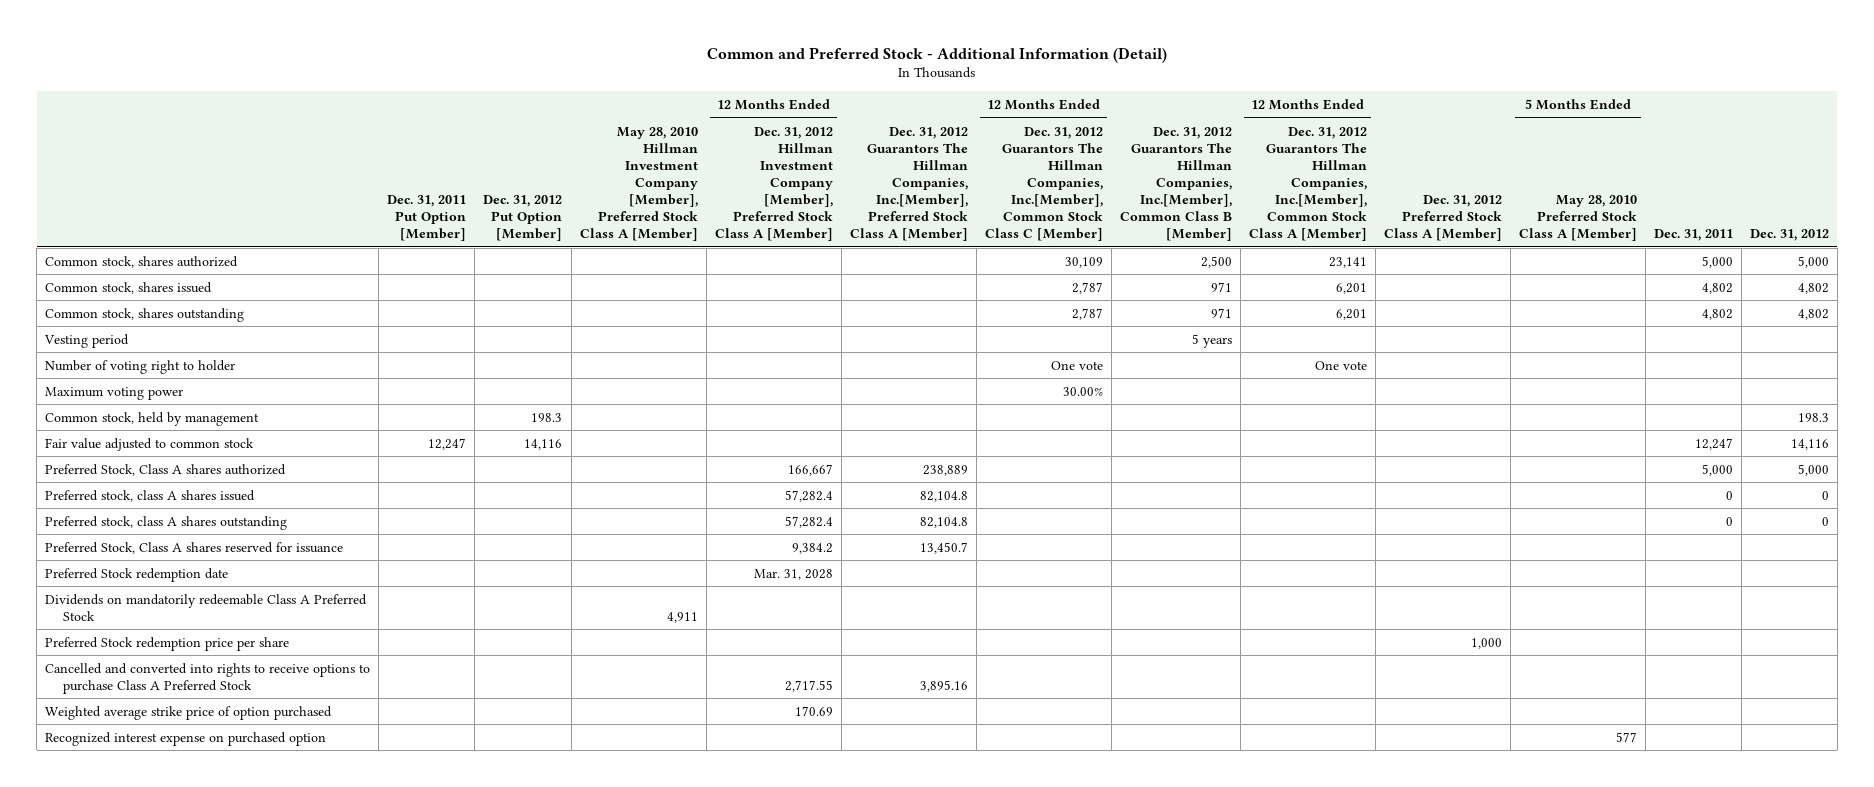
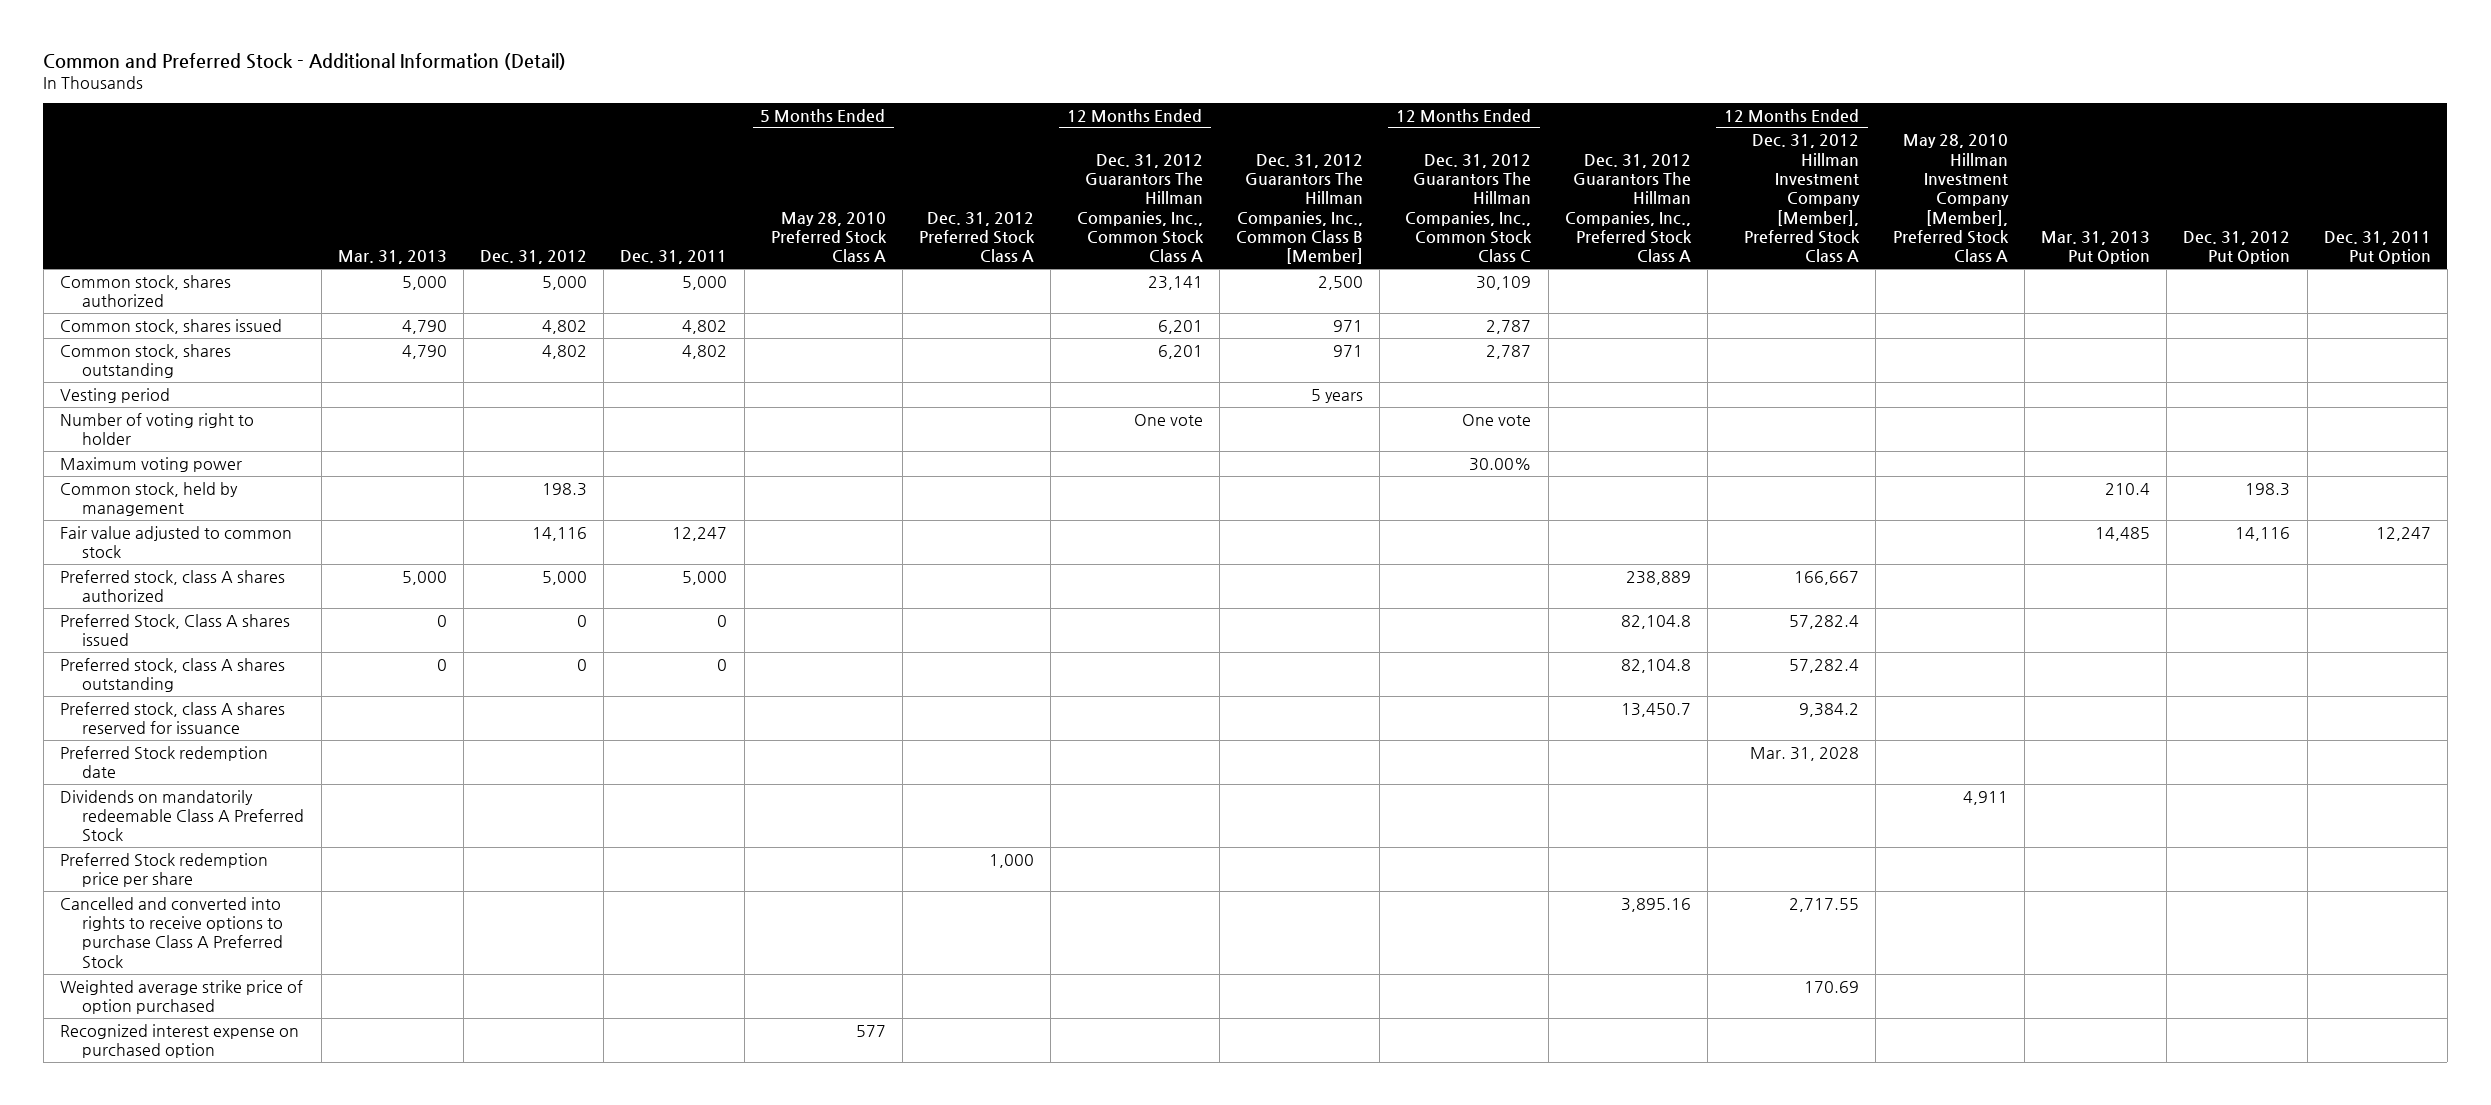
- | Dec. 31, 2011 Put Option [Member] | Dec. 31, 2012 Put Option [Member] | May 28, 2010 Hillman Investment Company [Member], Preferred Stock Class A [Member] | 12 Months Ended Dec. 31, 2012 Hillman Investment Company [Member], Preferred Stock Class A [Member] | Dec. 31, 2012 Guarantors The Hillman Companies, Inc.[Member], Preferred Stock Class A [Member] | 12 Months Ended Dec. 31, 2012 Guarantors The Hillman Companies, Inc.[Member], Common Stock Class C [Member] | Dec. 31, 2012 Guarantors The Hillman Companies, Inc.[Member], Common Class B [Member] | 12 Months Ended Dec. 31, 2012 Guarantors The Hillman Companies, Inc.[Member], Common Stock Class A [Member] | Dec. 31, 2012 Preferred Stock Class A [Member] | 5 Months Ended May 28, 2010 Preferred Stock Class A [Member] | Dec. 31, 2011 | Dec. 31, 2012
+ | Mar. 31, 2013 | Dec. 31, 2012 | Dec. 31, 2011 | 5 Months Ended May 28, 2010 Preferred Stock Class A | Dec. 31, 2012 Preferred Stock Class A | 12 Months Ended Dec. 31, 2012 Guarantors The Hillman Companies, Inc., Common Stock Class A | Dec. 31, 2012 Guarantors The Hillman Companies, Inc., Common Class B [Member] | 12 Months Ended Dec. 31, 2012 Guarantors The Hillman Companies, Inc., Common Stock Class C | Dec. 31, 2012 Guarantors The Hillman Companies, Inc., Preferred Stock Class A | 12 Months Ended Dec. 31, 2012 Hillman Investment Company [Member], Preferred Stock Class A | May 28, 2010 Hillman Investment Company [Member], Preferred Stock Class A | Mar. 31, 2013 Put Option | Dec. 31, 2012 Put Option | Dec. 31, 2011 Put Option
- Preferred Stock, Class A shares authorized | | | | 166,667 | 238,889 | | | | | | 5,000 | 5,000
- Preferred stock, class A shares issued | | | | 57,282.4 | 82,104.8 | | | | | | 0 | 0
+ Preferred stock, class A shares authorized | 5,000 | 5,000 | 5,000 | | | | | | 238,889 | 166,667 | | | |
+ Preferred Stock, Class A shares issued | 0 | 0 | 0 | | | | | | 82,104.8 | 57,282.4 | | | |
- Preferred Stock, Class A shares reserved for issuance | | | | 9,384.2 | 13,450.7 | | | | | | |
+ Preferred stock, class A shares reserved for issuance | | | | | | | | | 13,450.7 | 9,384.2 | | | |

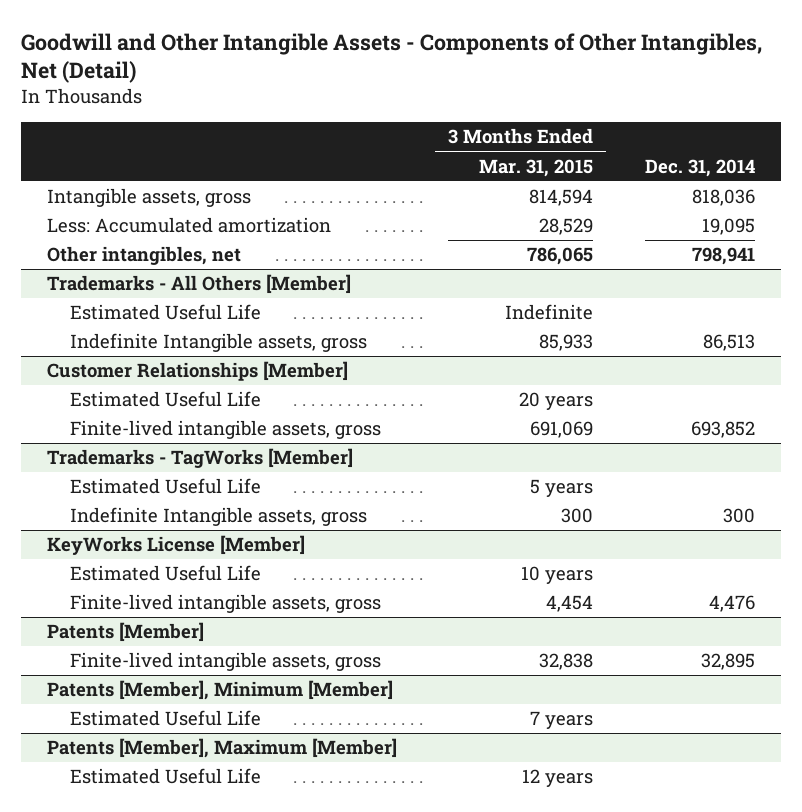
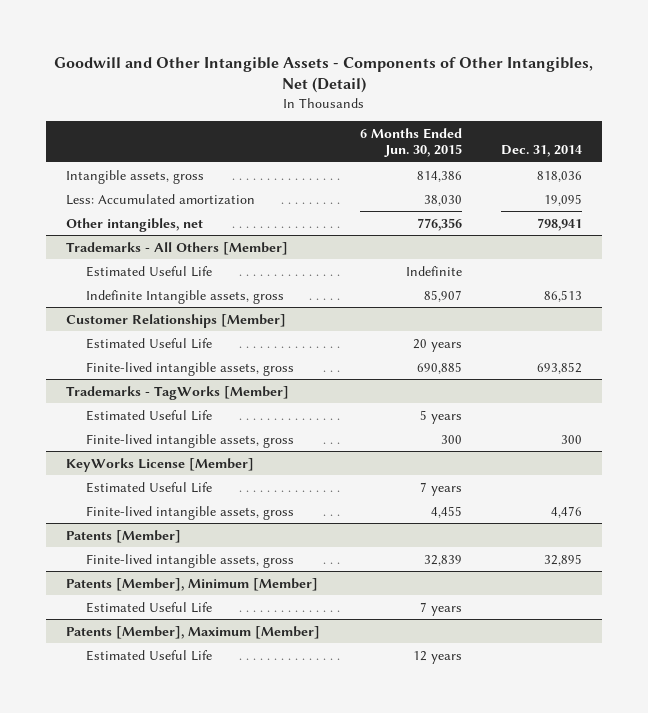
- | 3 Months Ended Mar. 31, 2015 | Dec. 31, 2014
+ | 6 Months Ended Jun. 30, 2015 | Dec. 31, 2014
@ Trademarks - TagWorks [Member]
- Indefinite Intangible assets, gross | 300 | 300
+ Finite-lived intangible assets, gross | 300 | 300

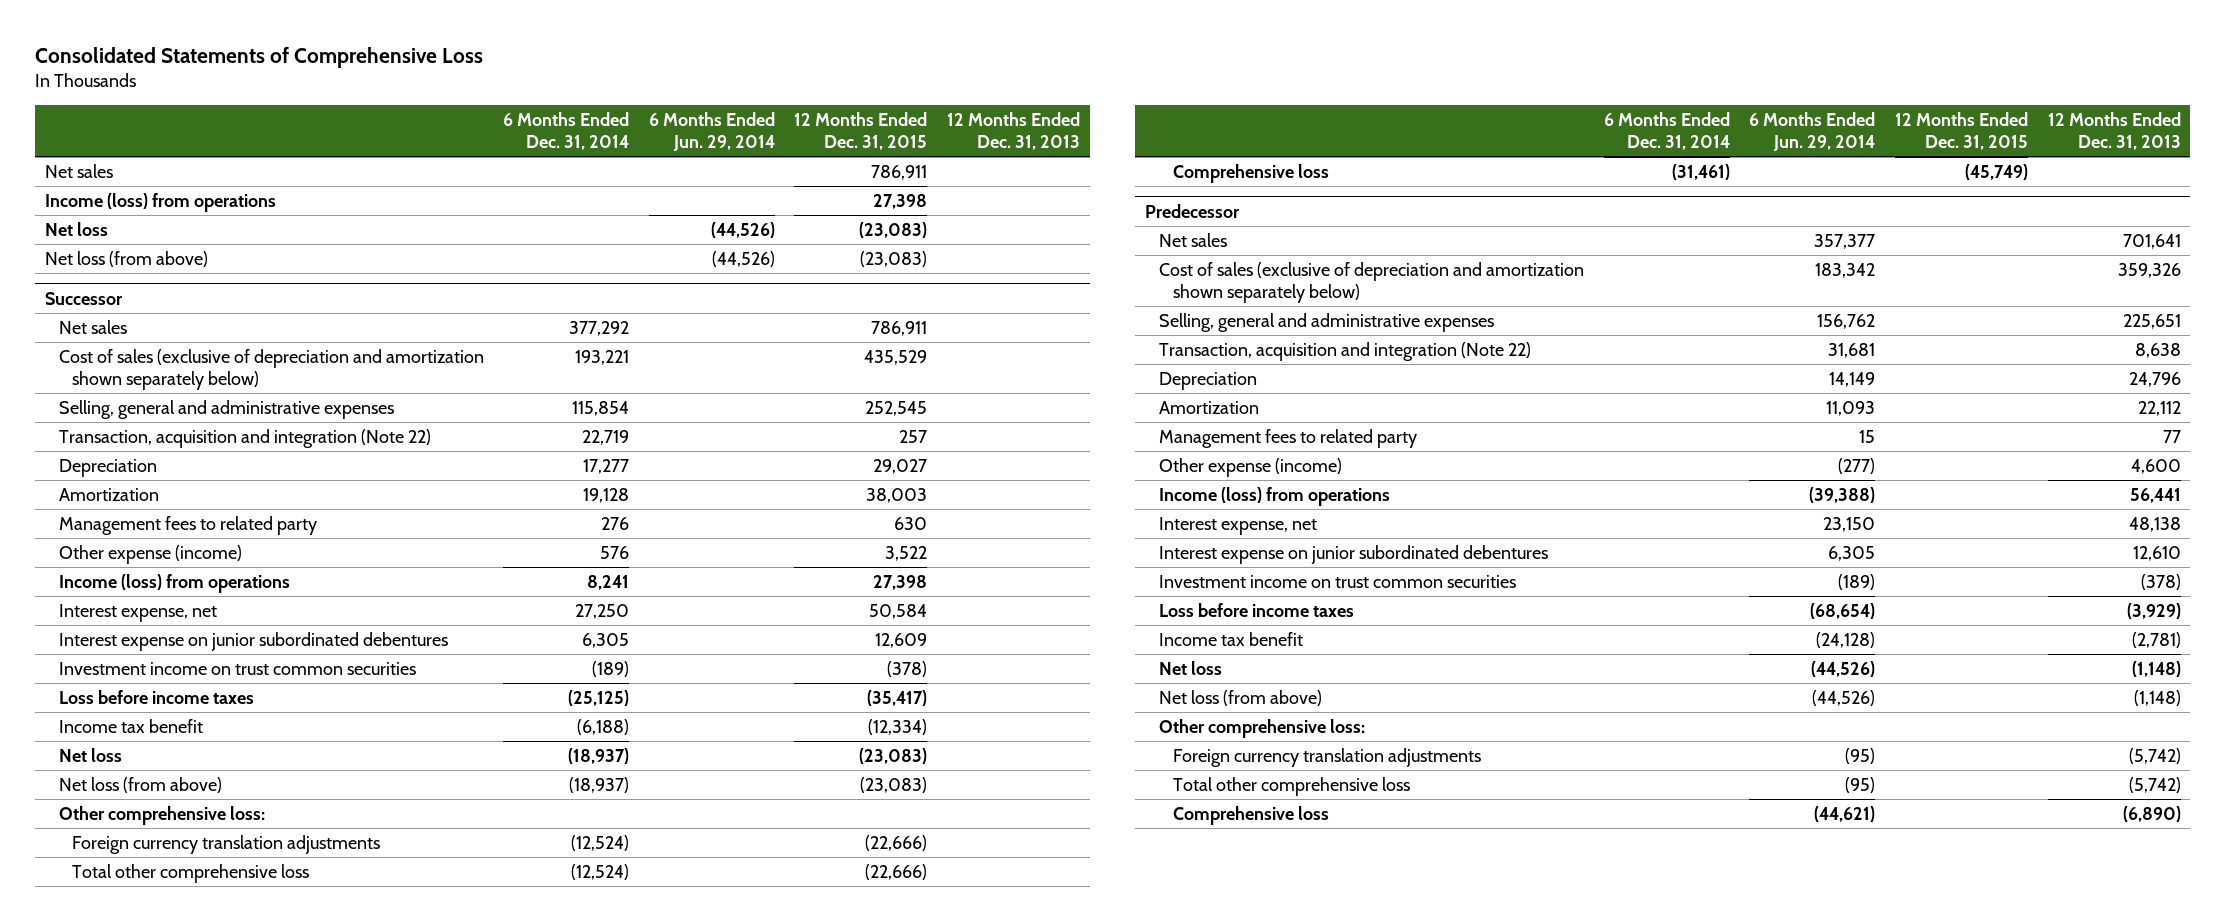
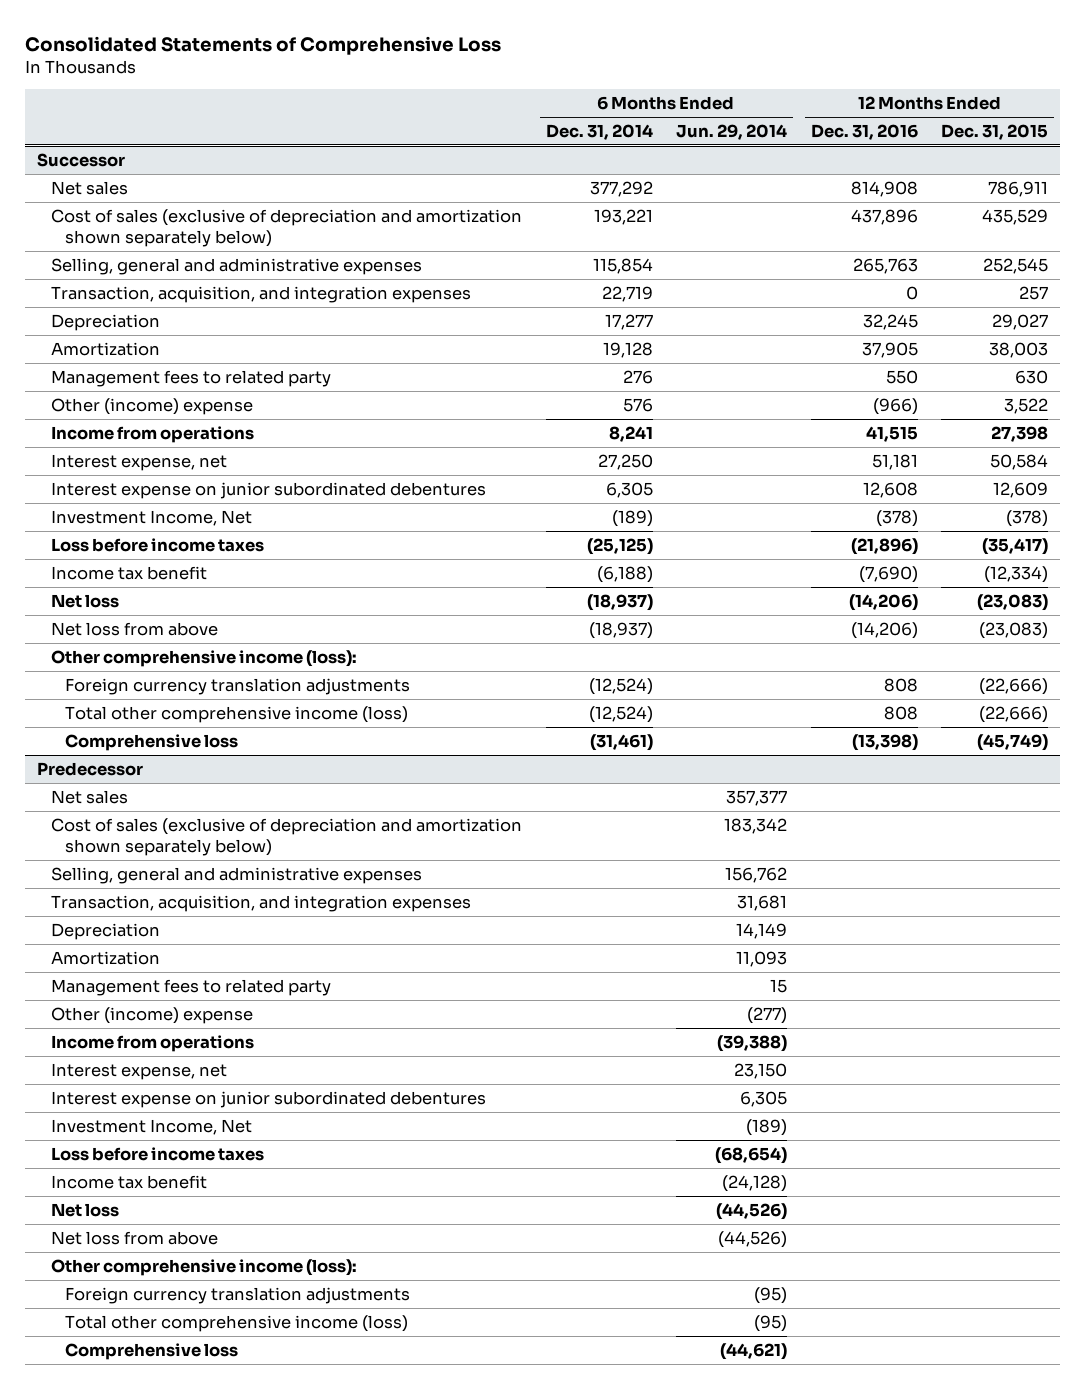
- | 6 Months Ended Dec. 31, 2014 | 6 Months Ended Jun. 29, 2014 | 12 Months Ended Dec. 31, 2015 | 12 Months Ended Dec. 31, 2013
+ | 6 Months Ended Dec. 31, 2014 | 6 Months Ended Jun. 29, 2014 | 12 Months Ended Dec. 31, 2016 | 12 Months Ended Dec. 31, 2015
- Net sales | | | 786,911 |
- Income (loss) from operations | | | 27,398 |
- Net loss | | (44,526) | (23,083) |
- Net loss (from above) | | (44,526) | (23,083) |
@ Successor
- Transaction, acquisition and integration (Note 22) | 22,719 | | 257 |
+ Transaction, acquisition, and integration expenses | 22,719 | | 0 | 257
- Other expense (income) | 576 | | 3,522 |
- Income (loss) from operations | 8,241 | | 27,398 |
+ Other (income) expense | 576 | | (966) | 3,522
+ Income from operations | 8,241 | | 41,515 | 27,398
- Investment income on trust common securities | (189) | | (378) |
+ Investment Income, Net | (189) | | (378) | (378)
- Net loss (from above) | (18,937) | | (23,083) |
- Other comprehensive loss:
+ Net loss from above | (18,937) | | (14,206) | (23,083)
+ Other comprehensive income (loss):
- Total other comprehensive loss | (12,524) | | (22,666) |
+ Total other comprehensive income (loss) | (12,524) | | 808 | (22,666)
@ Predecessor
- Transaction, acquisition and integration (Note 22) | | 31,681 | | 8,638
+ Transaction, acquisition, and integration expenses | | 31,681 | |
- Other expense (income) | | (277) | | 4,600
- Income (loss) from operations | | (39,388) | | 56,441
+ Other (income) expense | | (277) | |
+ Income from operations | | (39,388) | |
- Investment income on trust common securities | | (189) | | (378)
+ Investment Income, Net | | (189) | |
- Net loss (from above) | | (44,526) | | (1,148)
- Other comprehensive loss:
+ Net loss from above | | (44,526) | |
+ Other comprehensive income (loss):
- Total other comprehensive loss | | (95) | | (5,742)
+ Total other comprehensive income (loss) | | (95) | |

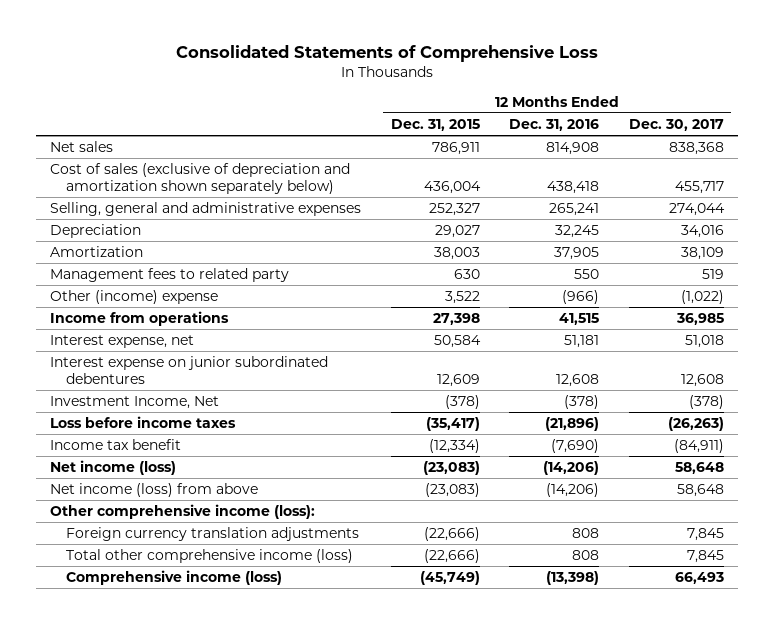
- | 6 Months Ended Dec. 31, 2014 | 6 Months Ended Jun. 29, 2014 | 12 Months Ended Dec. 31, 2016 | 12 Months Ended Dec. 31, 2015
+ | 12 Months Ended Dec. 31, 2015 | 12 Months Ended Dec. 31, 2016 | 12 Months Ended Dec. 30, 2017
- Successor
- Cost of sales (exclusive of depreciation and amortization shown separately below) | 193,221 | | 437,896 | 435,529
- Selling, general and administrative expenses | 115,854 | | 265,763 | 252,545
- Transaction, acquisition, and integration expenses | 22,719 | | 0 | 257
+ Cost of sales (exclusive of depreciation and amortization shown separately below) | 436,004 | 438,418 | 455,717
+ Selling, general and administrative expenses | 252,327 | 265,241 | 274,044
- Net loss | (18,937) | | (14,206) | (23,083)
- Net loss from above | (18,937) | | (14,206) | (23,083)
+ Net income (loss) | (23,083) | (14,206) | 58,648
+ Net income (loss) from above | (23,083) | (14,206) | 58,648
- Comprehensive loss | (31,461) | | (13,398) | (45,749)
- Predecessor
- Net sales | | 357,377 | |
- Cost of sales (exclusive of depreciation and amortization shown separately below) | | 183,342 | |
- Selling, general and administrative expenses | | 156,762 | |
- Transaction, acquisition, and integration expenses | | 31,681 | |
- Depreciation | | 14,149 | |
- Amortization | | 11,093 | |
- Management fees to related party | | 15 | |
- Other (income) expense | | (277) | |
- Income from operations | | (39,388) | |
- Interest expense, net | | 23,150 | |
- Interest expense on junior subordinated debentures | | 6,305 | |
- Investment Income, Net | | (189) | |
- Loss before income taxes | | (68,654) | |
- Income tax benefit | | (24,128) | |
- Net loss | | (44,526) | |
- Net loss from above | | (44,526) | |
- Other comprehensive income (loss):
- Foreign currency translation adjustments | | (95) | |
- Total other comprehensive income (loss) | | (95) | |
- Comprehensive loss | | (44,621) | |
+ Comprehensive income (loss) | (45,749) | (13,398) | 66,493

